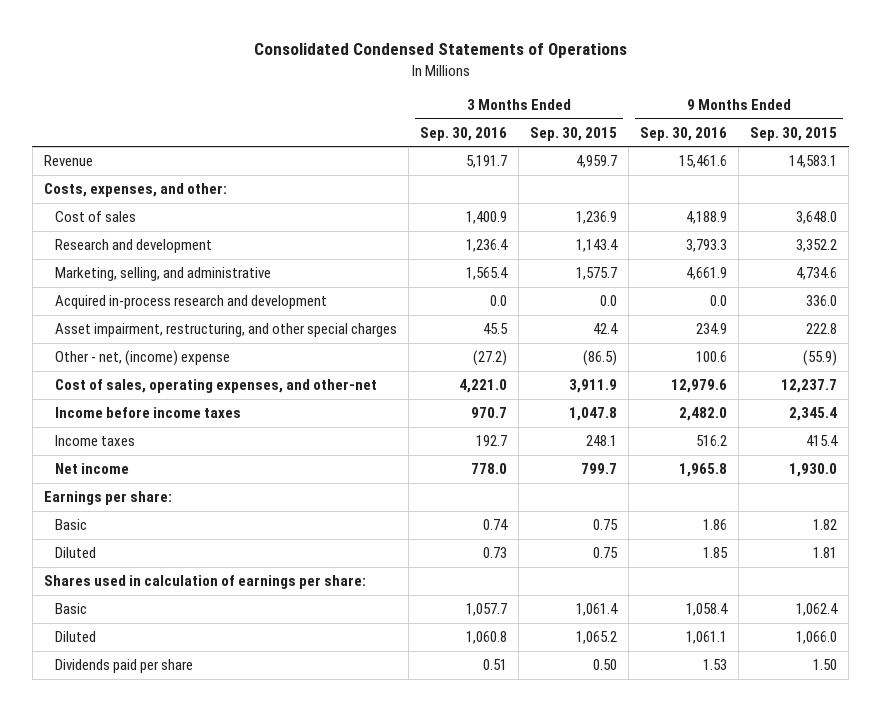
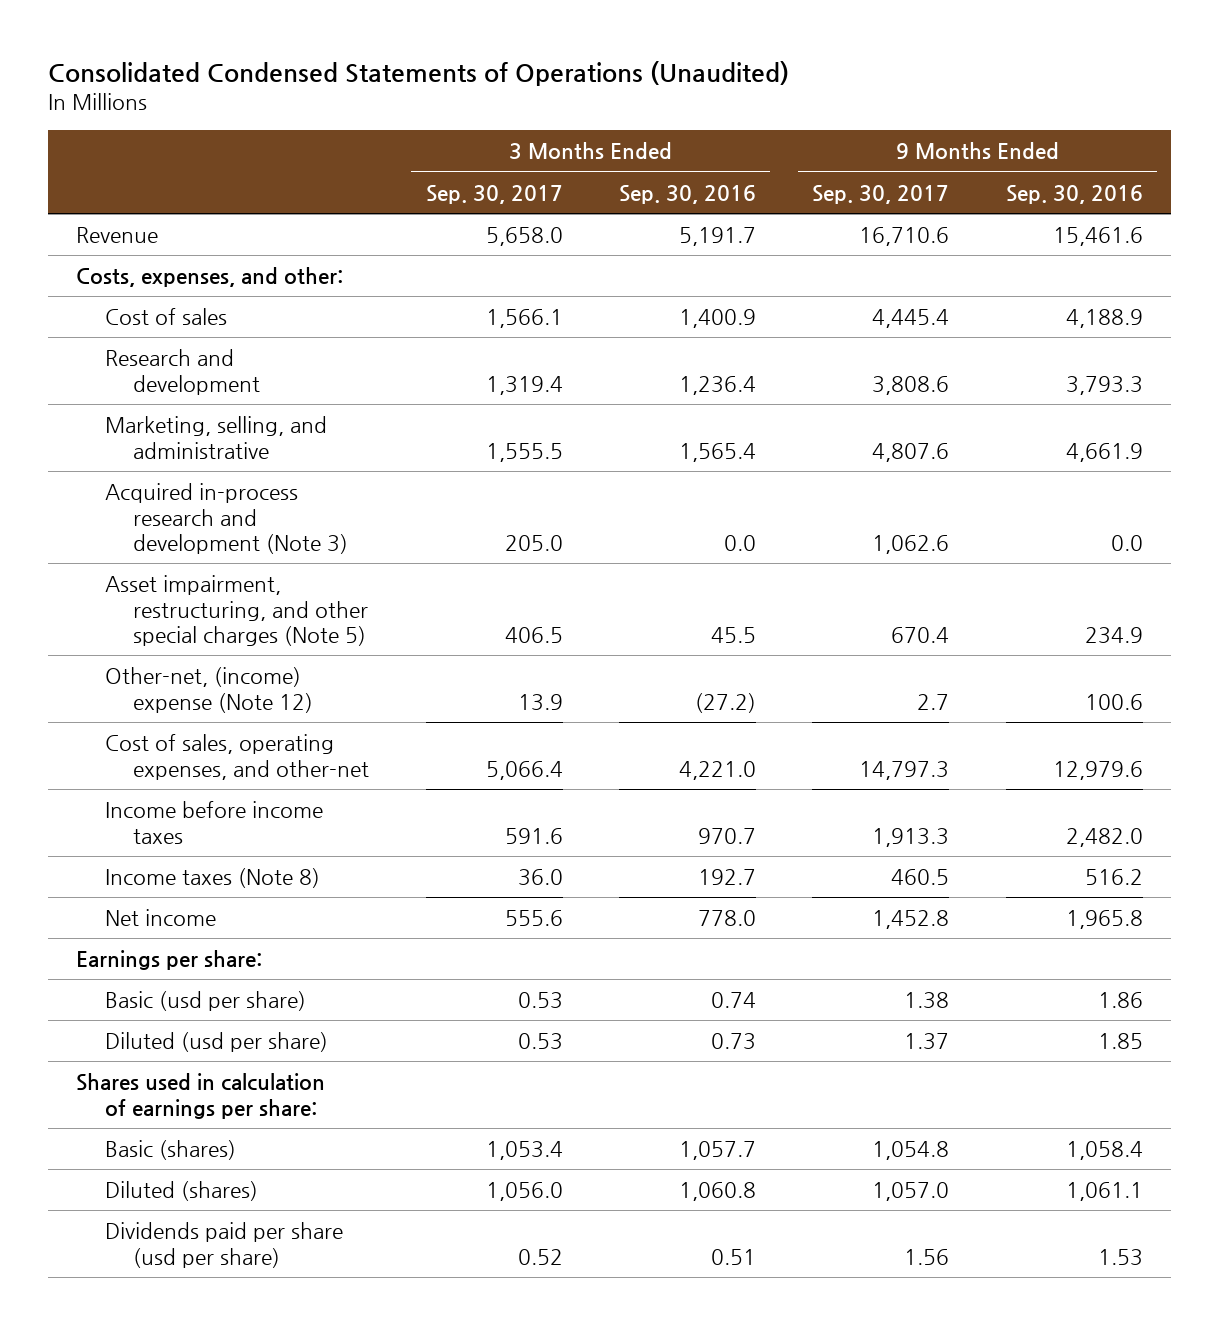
- Consolidated Condensed Statements of Operations
+ Consolidated Condensed Statements of Operations (Unaudited)
- | 3 Months Ended Sep. 30, 2016 | 3 Months Ended Sep. 30, 2015 | 9 Months Ended Sep. 30, 2016 | 9 Months Ended Sep. 30, 2015
+ | 3 Months Ended Sep. 30, 2017 | 3 Months Ended Sep. 30, 2016 | 9 Months Ended Sep. 30, 2017 | 9 Months Ended Sep. 30, 2016
- Acquired in-process research and development | 0.0 | 0.0 | 0.0 | 336.0
- Asset impairment, restructuring, and other special charges | 45.5 | 42.4 | 234.9 | 222.8
- Other - net, (income) expense | (27.2) | (86.5) | 100.6 | (55.9)
+ Acquired in-process research and development (Note 3) | 205.0 | 0.0 | 1,062.6 | 0.0
+ Asset impairment, restructuring, and other special charges (Note 5) | 406.5 | 45.5 | 670.4 | 234.9
+ Other-net, (income) expense (Note 12) | 13.9 | (27.2) | 2.7 | 100.6
- Income taxes | 192.7 | 248.1 | 516.2 | 415.4
+ Income taxes (Note 8) | 36.0 | 192.7 | 460.5 | 516.2
- Basic | 0.74 | 0.75 | 1.86 | 1.82
- Diluted | 0.73 | 0.75 | 1.85 | 1.81
+ Basic (usd per share) | 0.53 | 0.74 | 1.38 | 1.86
+ Diluted (usd per share) | 0.53 | 0.73 | 1.37 | 1.85
- Basic | 1,057.7 | 1,061.4 | 1,058.4 | 1,062.4
- Diluted | 1,060.8 | 1,065.2 | 1,061.1 | 1,066.0
- Dividends paid per share | 0.51 | 0.50 | 1.53 | 1.50
+ Basic (shares) | 1,053.4 | 1,057.7 | 1,054.8 | 1,058.4
+ Diluted (shares) | 1,056.0 | 1,060.8 | 1,057.0 | 1,061.1
+ Dividends paid per share (usd per share) | 0.52 | 0.51 | 1.56 | 1.53

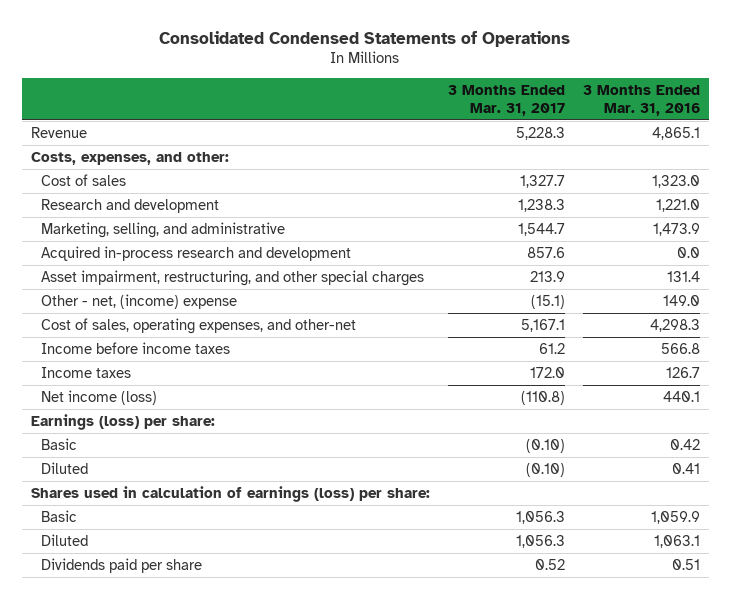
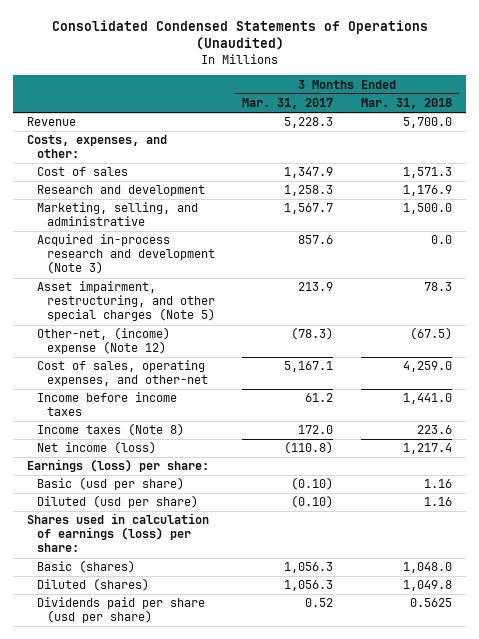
- Consolidated Condensed Statements of Operations
+ Consolidated Condensed Statements of Operations (Unaudited)
- | 3 Months Ended Mar. 31, 2017 | 3 Months Ended Mar. 31, 2016
+ | 3 Months Ended Mar. 31, 2017 | 3 Months Ended Mar. 31, 2018
- Cost of sales | 1,327.7 | 1,323.0
- Research and development | 1,238.3 | 1,221.0
- Marketing, selling, and administrative | 1,544.7 | 1,473.9
- Acquired in-process research and development | 857.6 | 0.0
- Asset impairment, restructuring, and other special charges | 213.9 | 131.4
- Other - net, (income) expense | (15.1) | 149.0
+ Cost of sales | 1,347.9 | 1,571.3
+ Research and development | 1,258.3 | 1,176.9
+ Marketing, selling, and administrative | 1,567.7 | 1,500.0
+ Acquired in-process research and development (Note 3) | 857.6 | 0.0
+ Asset impairment, restructuring, and other special charges (Note 5) | 213.9 | 78.3
+ Other-net, (income) expense (Note 12) | (78.3) | (67.5)
- Income taxes | 172.0 | 126.7
+ Income taxes (Note 8) | 172.0 | 223.6
- Basic | (0.10) | 0.42
- Diluted | (0.10) | 0.41
+ Basic (usd per share) | (0.10) | 1.16
+ Diluted (usd per share) | (0.10) | 1.16
- Basic | 1,056.3 | 1,059.9
- Diluted | 1,056.3 | 1,063.1
- Dividends paid per share | 0.52 | 0.51
+ Basic (shares) | 1,056.3 | 1,048.0
+ Diluted (shares) | 1,056.3 | 1,049.8
+ Dividends paid per share (usd per share) | 0.52 | 0.5625

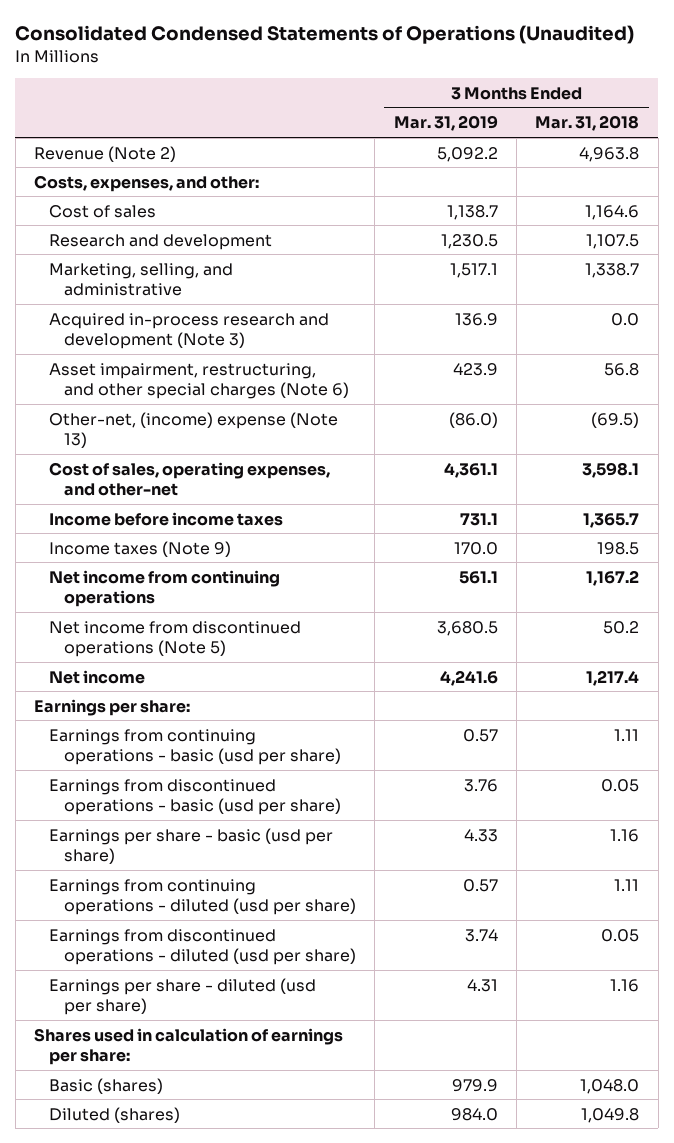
- | 3 Months Ended Mar. 31, 2017 | 3 Months Ended Mar. 31, 2018
+ | 3 Months Ended Mar. 31, 2019 | 3 Months Ended Mar. 31, 2018
- Revenue | 5,228.3 | 5,700.0
+ Revenue (Note 2) | 5,092.2 | 4,963.8
- Cost of sales | 1,347.9 | 1,571.3
- Research and development | 1,258.3 | 1,176.9
- Marketing, selling, and administrative | 1,567.7 | 1,500.0
+ Cost of sales | 1,138.7 | 1,164.6
+ Research and development | 1,230.5 | 1,107.5
+ Marketing, selling, and administrative | 1,517.1 | 1,338.7
- Asset impairment, restructuring, and other special charges (Note 5) | 213.9 | 78.3
- Other-net, (income) expense (Note 12) | (78.3) | (67.5)
- Cost of sales, operating expenses, and other-net | 5,167.1 | 4,259.0
- Income before income taxes | 61.2 | 1,441.0
- Income taxes (Note 8) | 172.0 | 223.6
- Net income (loss) | (110.8) | 1,217.4
- Earnings (loss) per share:
- Basic (usd per share) | (0.10) | 1.16
- Diluted (usd per share) | (0.10) | 1.16
- Shares used in calculation of earnings (loss) per share:
+ Asset impairment, restructuring, and other special charges (Note 6) | 423.9 | 56.8
+ Other-net, (income) expense (Note 13) | (86.0) | (69.5)
+ Cost of sales, operating expenses, and other-net | 4,361.1 | 3,598.1
+ Income before income taxes | 731.1 | 1,365.7
+ Income taxes (Note 9) | 170.0 | 198.5
+ Net income from continuing operations | 561.1 | 1,167.2
+ Net income from discontinued operations (Note 5) | 3,680.5 | 50.2
+ Net income | 4,241.6 | 1,217.4
+ Earnings per share:
+ Earnings from continuing operations - basic (usd per share) | 0.57 | 1.11
+ Earnings from discontinued operations - basic (usd per share) | 3.76 | 0.05
+ Earnings per share - basic (usd per share) | 4.33 | 1.16
+ Earnings from continuing operations - diluted (usd per share) | 0.57 | 1.11
+ Earnings from discontinued operations - diluted (usd per share) | 3.74 | 0.05
+ Earnings per share - diluted (usd per share) | 4.31 | 1.16
+ Shares used in calculation of earnings per share:
- Dividends paid per share (usd per share) | 0.52 | 0.5625

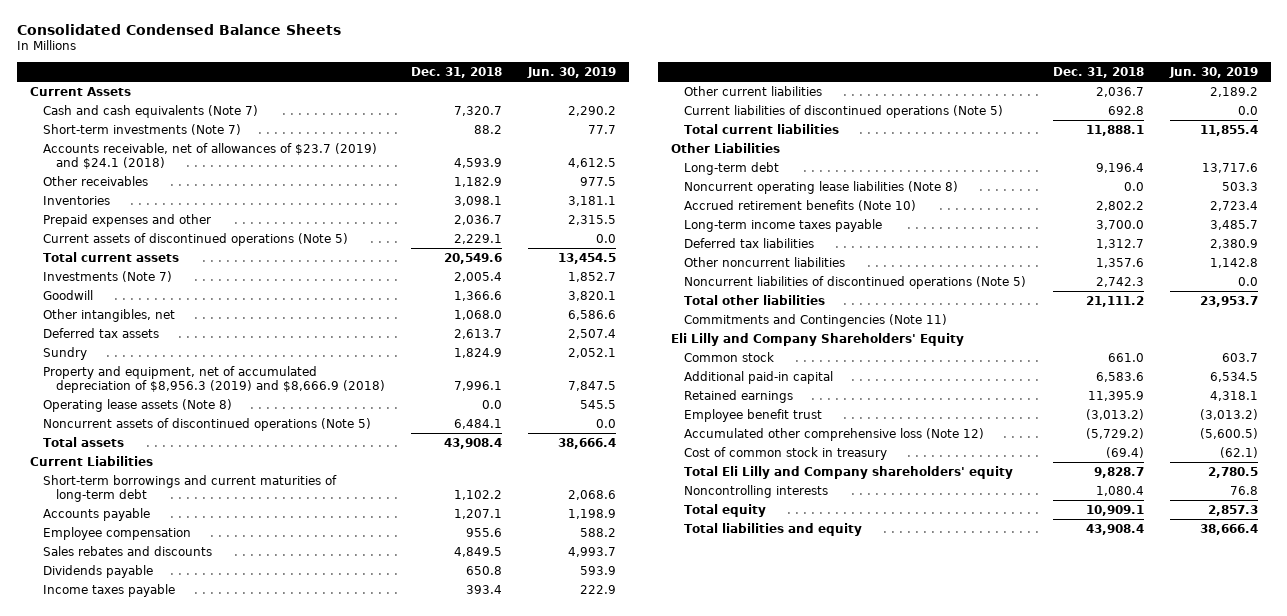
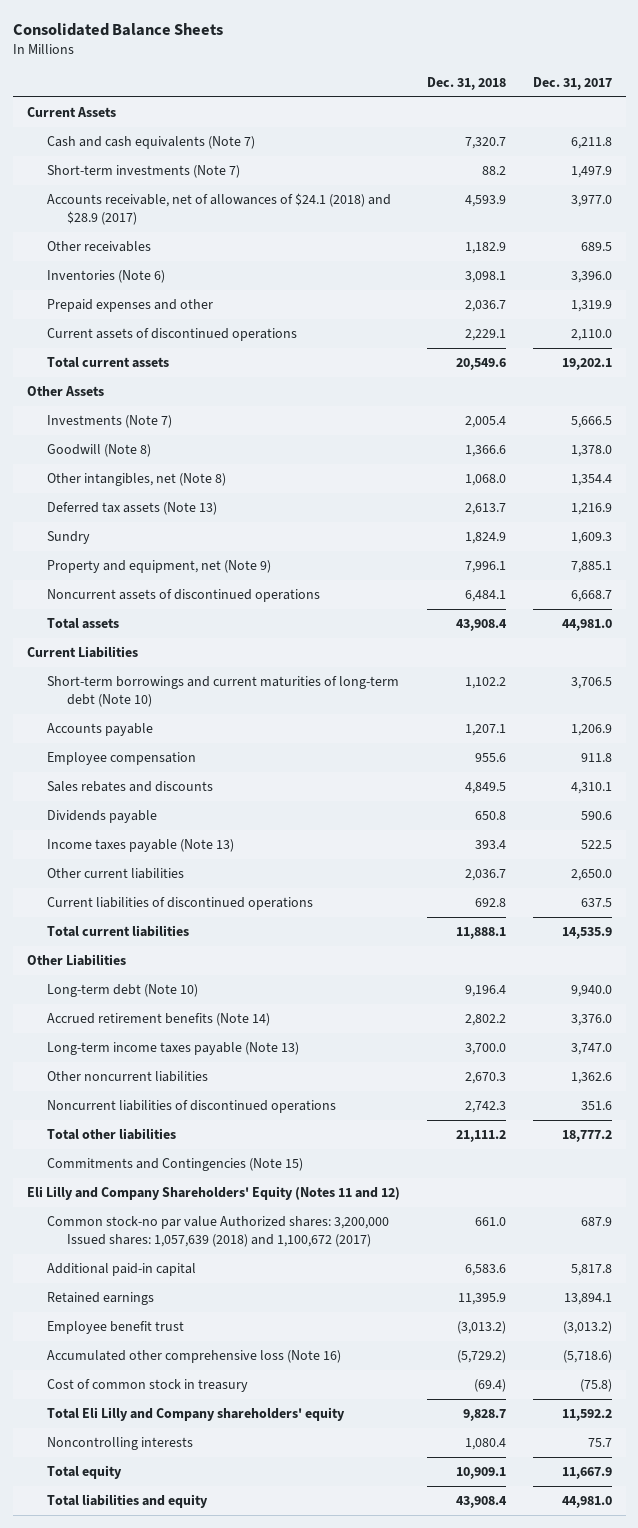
- Consolidated Condensed Balance Sheets
+ Consolidated Balance Sheets
- | Dec. 31, 2018 | Jun. 30, 2019
+ | Dec. 31, 2018 | Dec. 31, 2017
- Accounts receivable, net of allowances of $23.7 (2019) and $24.1 (2018) | 4,593.9 | 4,612.5
+ Accounts receivable, net of allowances of $24.1 (2018) and $28.9 (2017) | 4,593.9 | 3,977.0
- Inventories | 3,098.1 | 3,181.1
+ Inventories (Note 6) | 3,098.1 | 3,396.0
- Current assets of discontinued operations (Note 5) | 2,229.1 | 0.0
+ Current assets of discontinued operations | 2,229.1 | 2,110.0
+ Other Assets
- Goodwill | 1,366.6 | 3,820.1
- Other intangibles, net | 1,068.0 | 6,586.6
- Deferred tax assets | 2,613.7 | 2,507.4
+ Goodwill (Note 8) | 1,366.6 | 1,378.0
+ Other intangibles, net (Note 8) | 1,068.0 | 1,354.4
+ Deferred tax assets (Note 13) | 2,613.7 | 1,216.9
- Property and equipment, net of accumulated depreciation of $8,956.3 (2019) and $8,666.9 (2018) | 7,996.1 | 7,847.5
- Operating lease assets (Note 8) | 0.0 | 545.5
- Noncurrent assets of discontinued operations (Note 5) | 6,484.1 | 0.0
+ Property and equipment, net (Note 9) | 7,996.1 | 7,885.1
+ Noncurrent assets of discontinued operations | 6,484.1 | 6,668.7
- Short-term borrowings and current maturities of long-term debt | 1,102.2 | 2,068.6
+ Short-term borrowings and current maturities of long-term debt (Note 10) | 1,102.2 | 3,706.5
- Income taxes payable | 393.4 | 222.9
+ Income taxes payable (Note 13) | 393.4 | 522.5
- Current liabilities of discontinued operations (Note 5) | 692.8 | 0.0
+ Current liabilities of discontinued operations | 692.8 | 637.5
- Long-term debt | 9,196.4 | 13,717.6
- Noncurrent operating lease liabilities (Note 8) | 0.0 | 503.3
- Accrued retirement benefits (Note 10) | 2,802.2 | 2,723.4
- Long-term income taxes payable | 3,700.0 | 3,485.7
- Deferred tax liabilities | 1,312.7 | 2,380.9
- Other noncurrent liabilities | 1,357.6 | 1,142.8
- Noncurrent liabilities of discontinued operations (Note 5) | 2,742.3 | 0.0
+ Long-term debt (Note 10) | 9,196.4 | 9,940.0
+ Accrued retirement benefits (Note 14) | 2,802.2 | 3,376.0
+ Long-term income taxes payable (Note 13) | 3,700.0 | 3,747.0
+ Other noncurrent liabilities | 2,670.3 | 1,362.6
+ Noncurrent liabilities of discontinued operations | 2,742.3 | 351.6
- Commitments and Contingencies (Note 11)
- Eli Lilly and Company Shareholders' Equity
- Common stock | 661.0 | 603.7
+ Commitments and Contingencies (Note 15)
+ Eli Lilly and Company Shareholders' Equity (Notes 11 and 12)
+ Common stock-no par value Authorized shares: 3,200,000 Issued shares: 1,057,639 (2018) and 1,100,672 (2017) | 661.0 | 687.9
- Accumulated other comprehensive loss (Note 12) | (5,729.2) | (5,600.5)
+ Accumulated other comprehensive loss (Note 16) | (5,729.2) | (5,718.6)

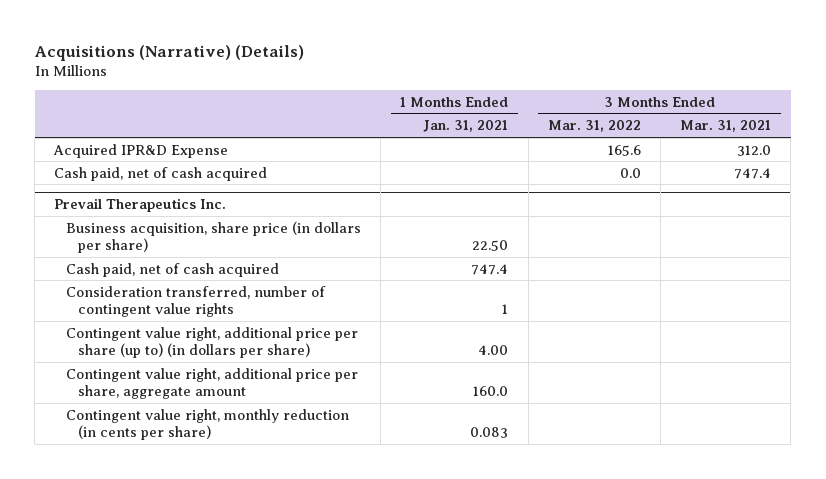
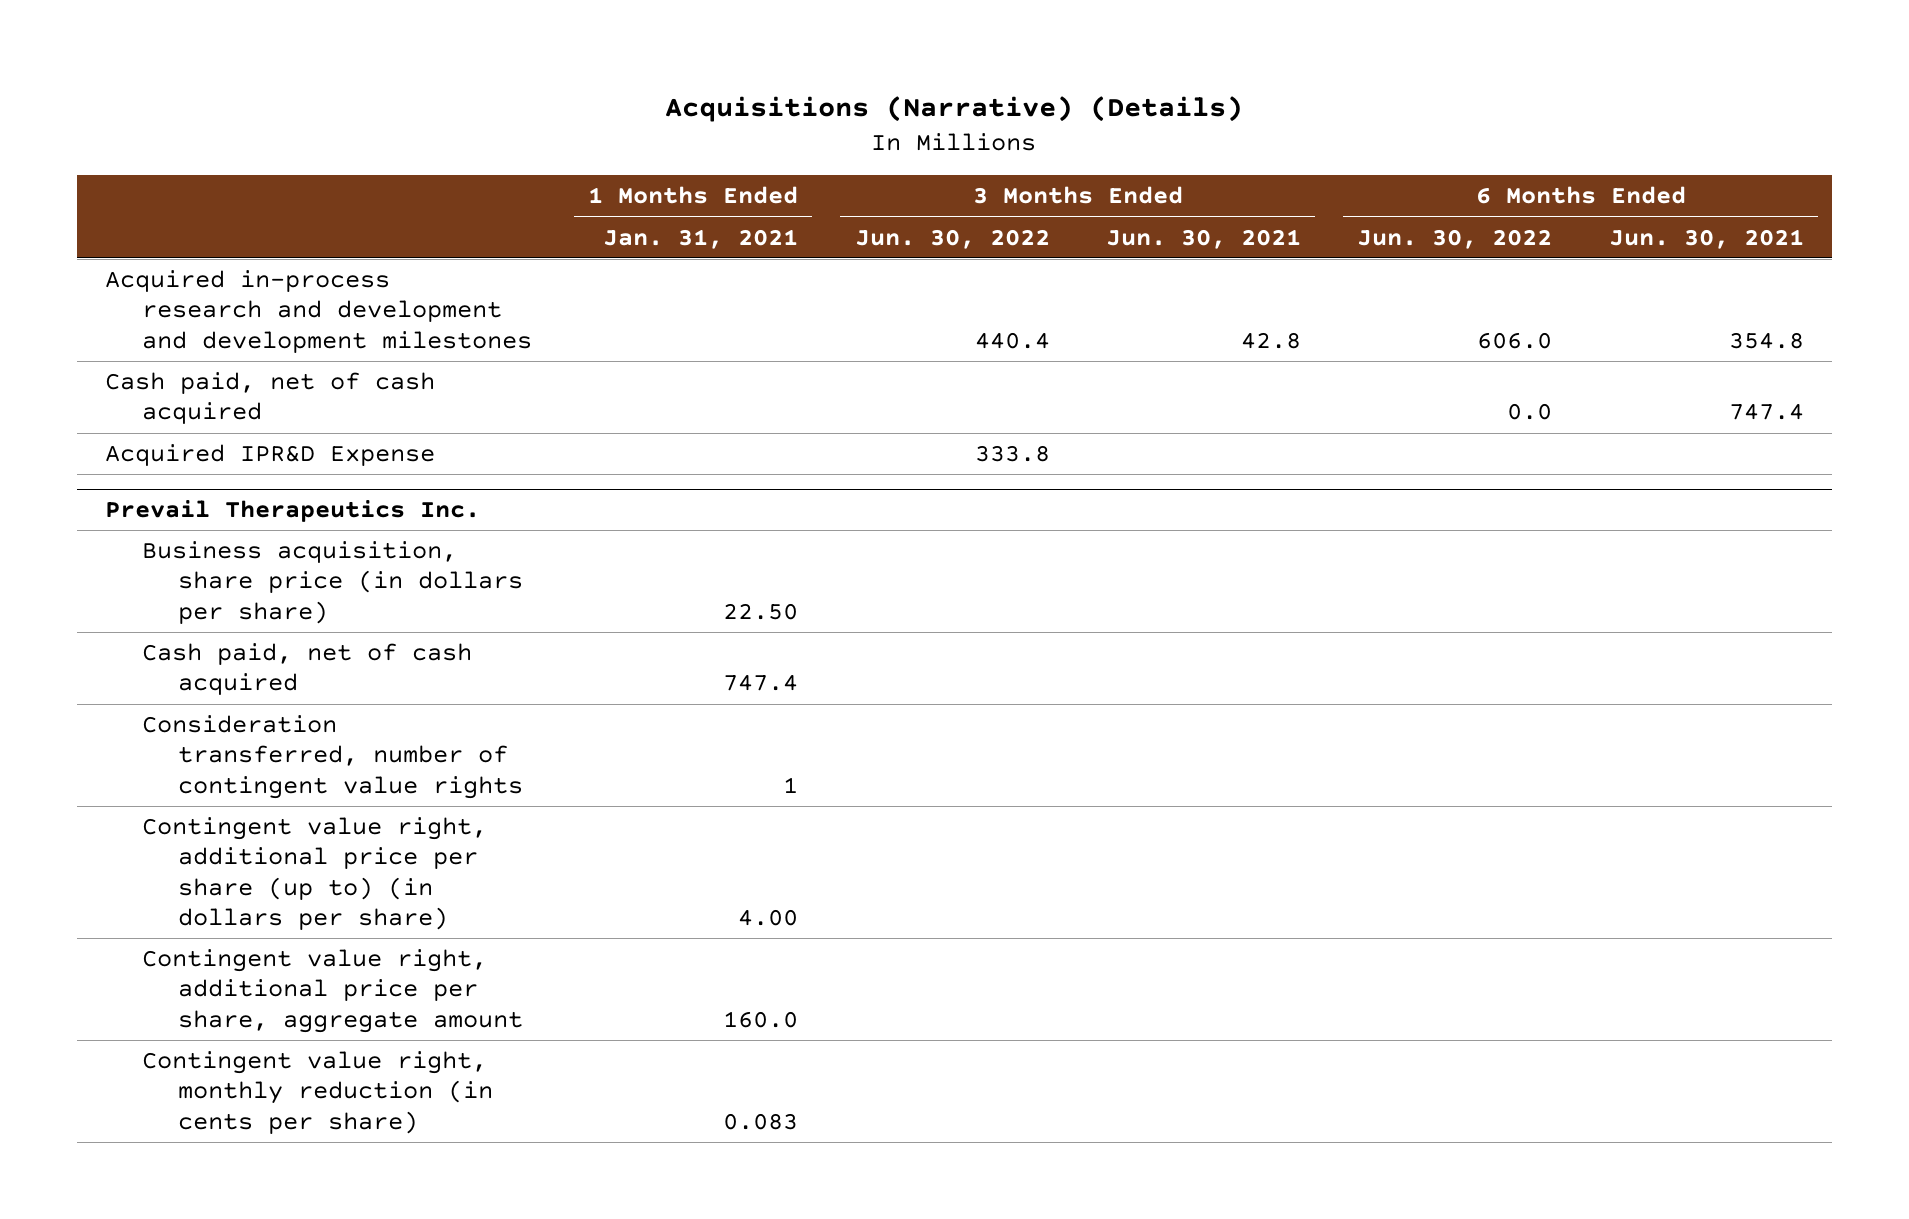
- | 1 Months Ended Jan. 31, 2021 | 3 Months Ended Mar. 31, 2022 | 3 Months Ended Mar. 31, 2021
+ | 1 Months Ended Jan. 31, 2021 | 3 Months Ended Jun. 30, 2022 | 3 Months Ended Jun. 30, 2021 | 6 Months Ended Jun. 30, 2022 | 6 Months Ended Jun. 30, 2021
+ Acquired in-process research and development and development milestones | | 440.4 | 42.8 | 606.0 | 354.8
moved down: Acquired IPR&D Expense | | 333.8 | | |

